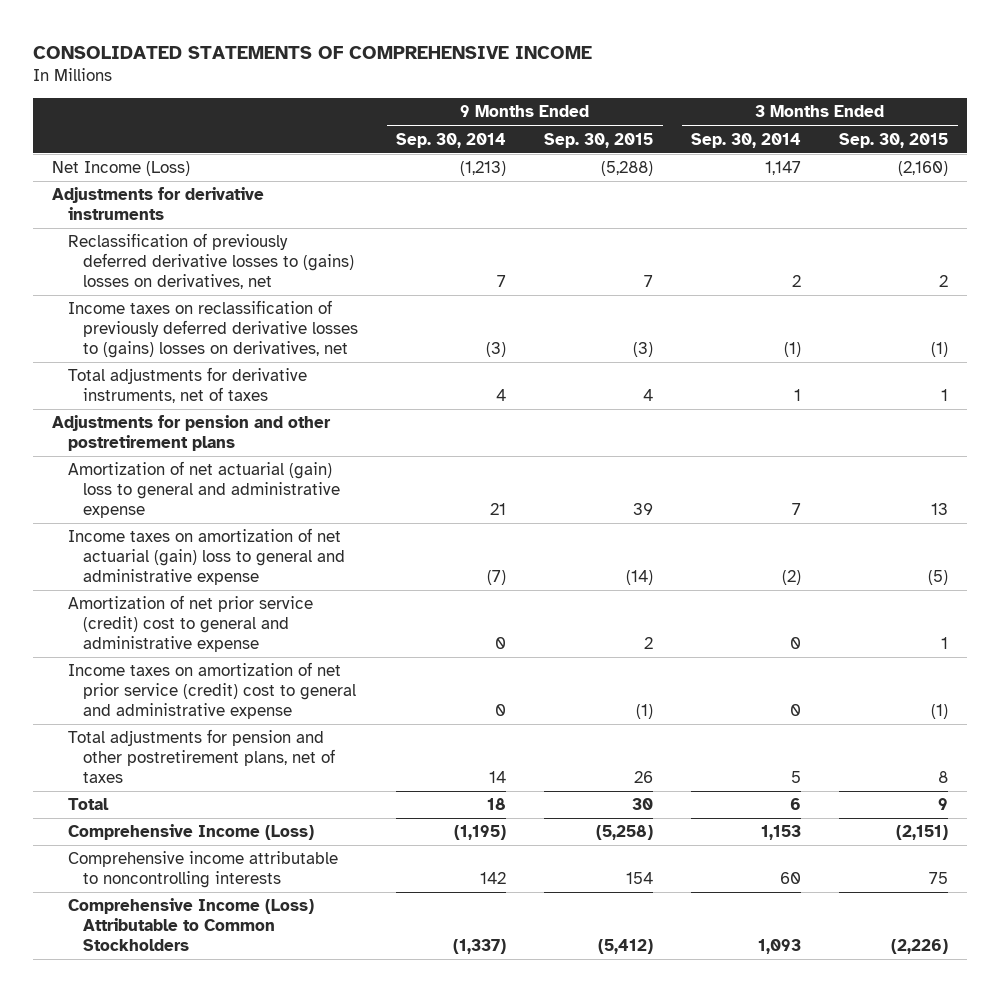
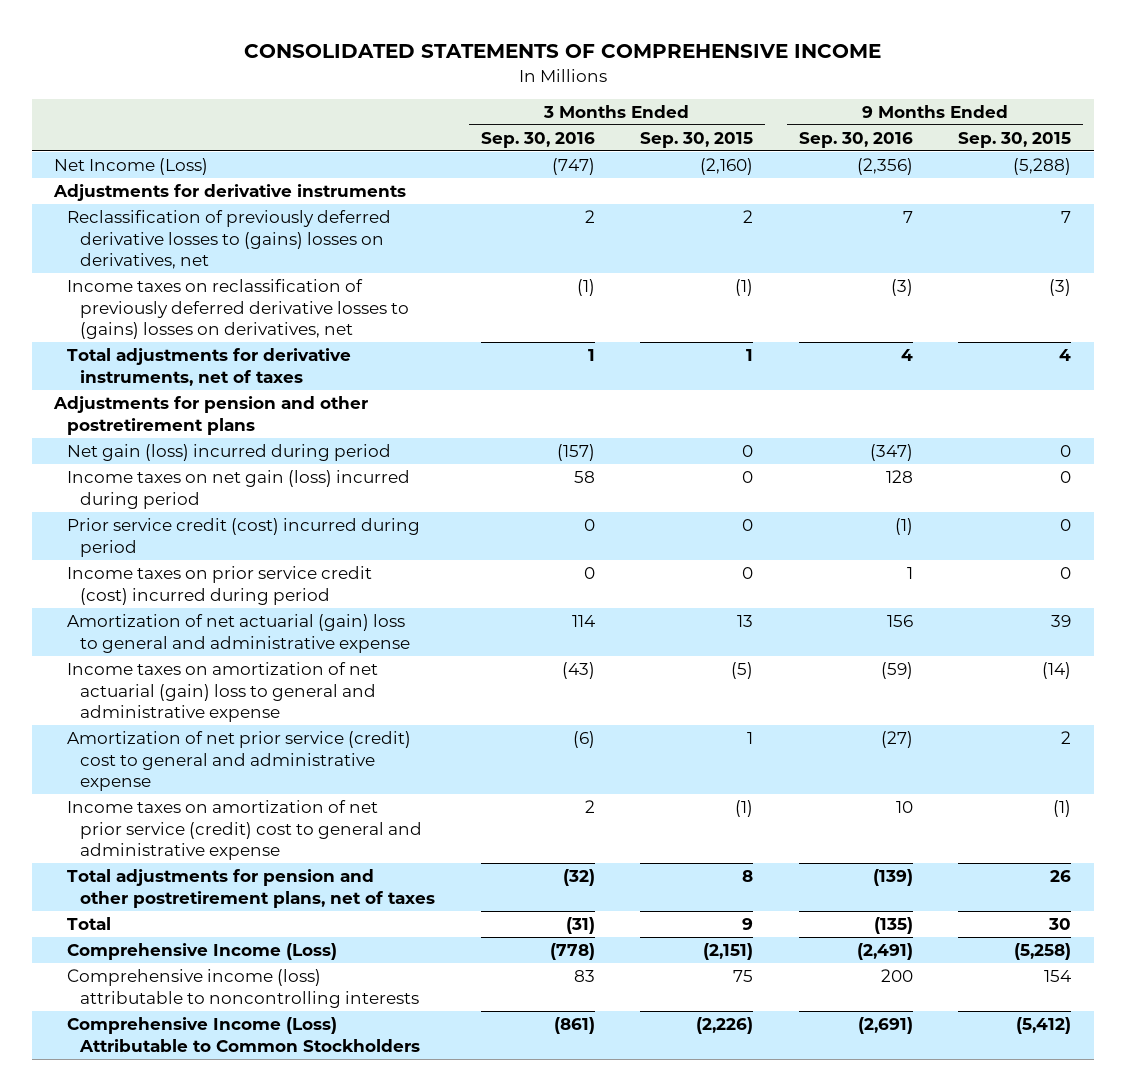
- | 9 Months Ended Sep. 30, 2014 | 9 Months Ended Sep. 30, 2015 | 3 Months Ended Sep. 30, 2014 | 3 Months Ended Sep. 30, 2015
+ | 3 Months Ended Sep. 30, 2016 | 3 Months Ended Sep. 30, 2015 | 9 Months Ended Sep. 30, 2016 | 9 Months Ended Sep. 30, 2015
+ Net gain (loss) incurred during period | (157) | 0 | (347) | 0
+ Income taxes on net gain (loss) incurred during period | 58 | 0 | 128 | 0
+ Prior service credit (cost) incurred during period | 0 | 0 | (1) | 0
+ Income taxes on prior service credit (cost) incurred during period | 0 | 0 | 1 | 0
- Comprehensive income attributable to noncontrolling interests | 142 | 154 | 60 | 75
+ Comprehensive income (loss) attributable to noncontrolling interests | 83 | 75 | 200 | 154

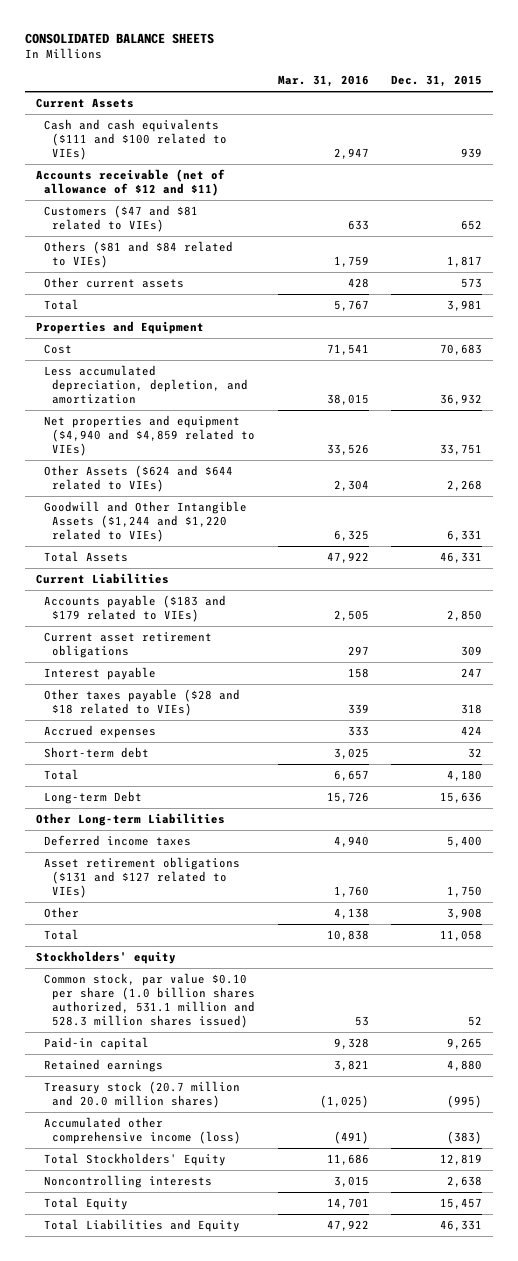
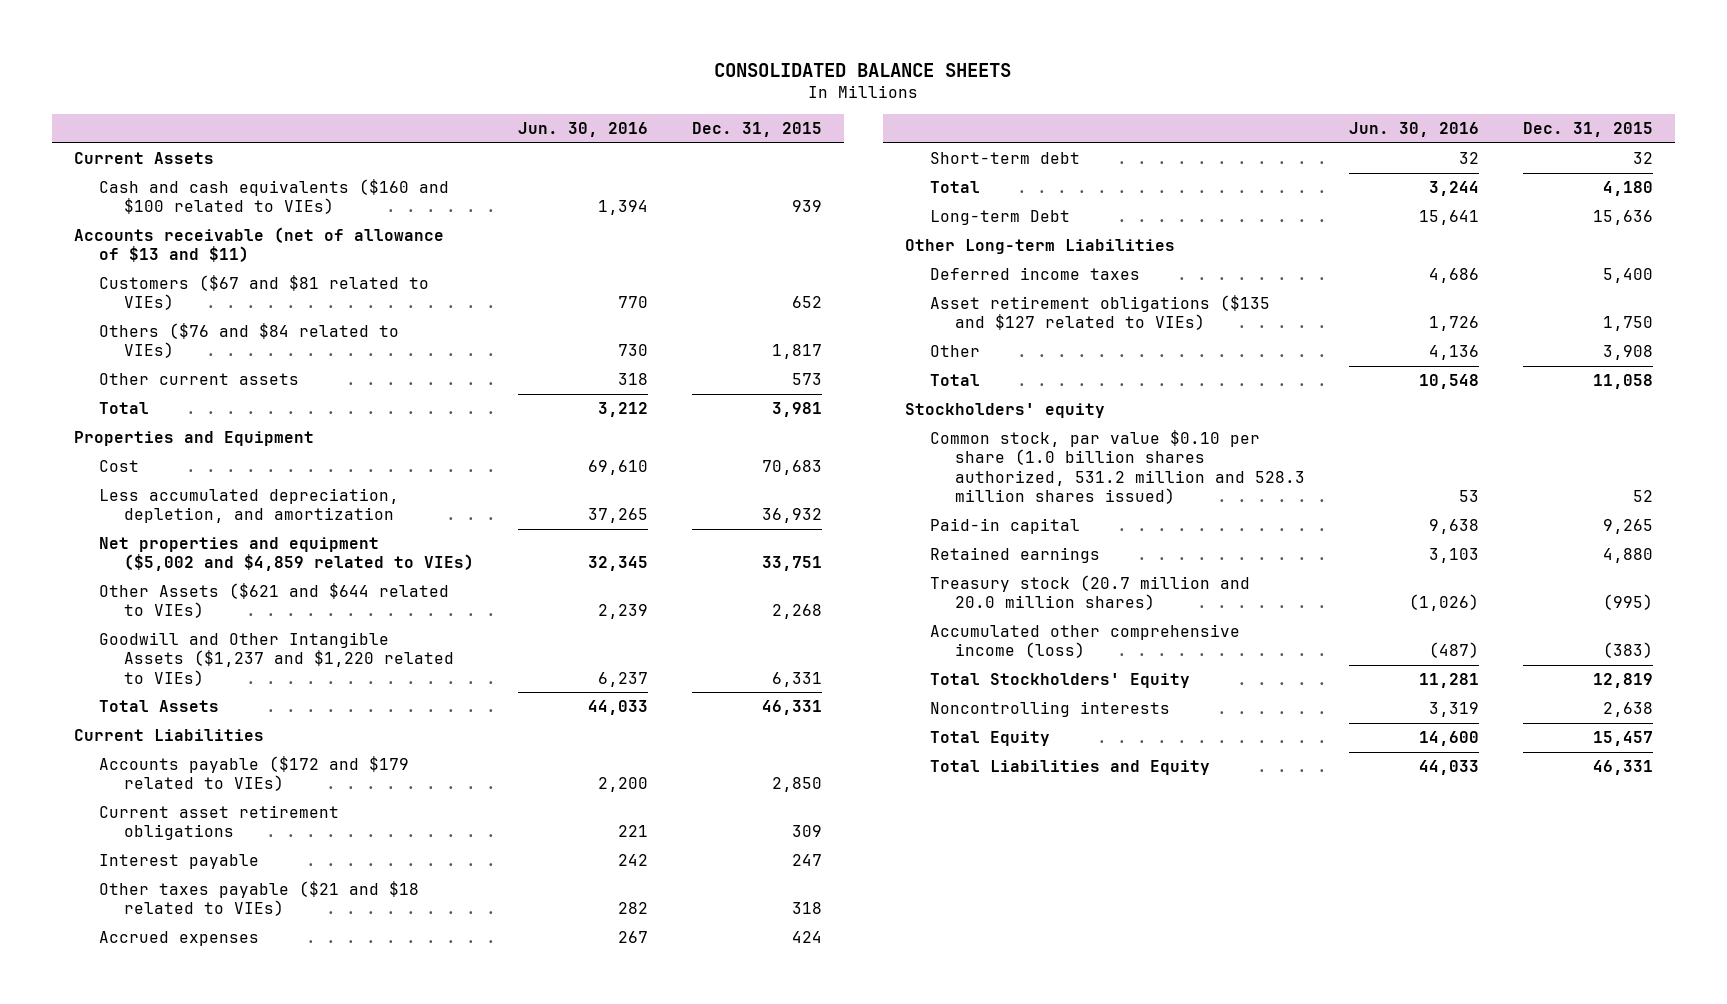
- | Mar. 31, 2016 | Dec. 31, 2015
+ | Jun. 30, 2016 | Dec. 31, 2015
- Cash and cash equivalents ($111 and $100 related to VIEs) | 2,947 | 939
- Accounts receivable (net of allowance of $12 and $11)
- Customers ($47 and $81 related to VIEs) | 633 | 652
- Others ($81 and $84 related to VIEs) | 1,759 | 1,817
+ Cash and cash equivalents ($160 and $100 related to VIEs) | 1,394 | 939
+ Accounts receivable (net of allowance of $13 and $11)
+ Customers ($67 and $81 related to VIEs) | 770 | 652
+ Others ($76 and $84 related to VIEs) | 730 | 1,817
- Net properties and equipment ($4,940 and $4,859 related to VIEs) | 33,526 | 33,751
- Other Assets ($624 and $644 related to VIEs) | 2,304 | 2,268
- Goodwill and Other Intangible Assets ($1,244 and $1,220 related to VIEs) | 6,325 | 6,331
+ Net properties and equipment ($5,002 and $4,859 related to VIEs) | 32,345 | 33,751
+ Other Assets ($621 and $644 related to VIEs) | 2,239 | 2,268
+ Goodwill and Other Intangible Assets ($1,237 and $1,220 related to VIEs) | 6,237 | 6,331
- Accounts payable ($183 and $179 related to VIEs) | 2,505 | 2,850
+ Accounts payable ($172 and $179 related to VIEs) | 2,200 | 2,850
- Other taxes payable ($28 and $18 related to VIEs) | 339 | 318
+ Other taxes payable ($21 and $18 related to VIEs) | 282 | 318
- Asset retirement obligations ($131 and $127 related to VIEs) | 1,760 | 1,750
+ Asset retirement obligations ($135 and $127 related to VIEs) | 1,726 | 1,750
- Common stock, par value $0.10 per share (1.0 billion shares authorized, 531.1 million and 528.3 million shares issued) | 53 | 52
+ Common stock, par value $0.10 per share (1.0 billion shares authorized, 531.2 million and 528.3 million shares issued) | 53 | 52

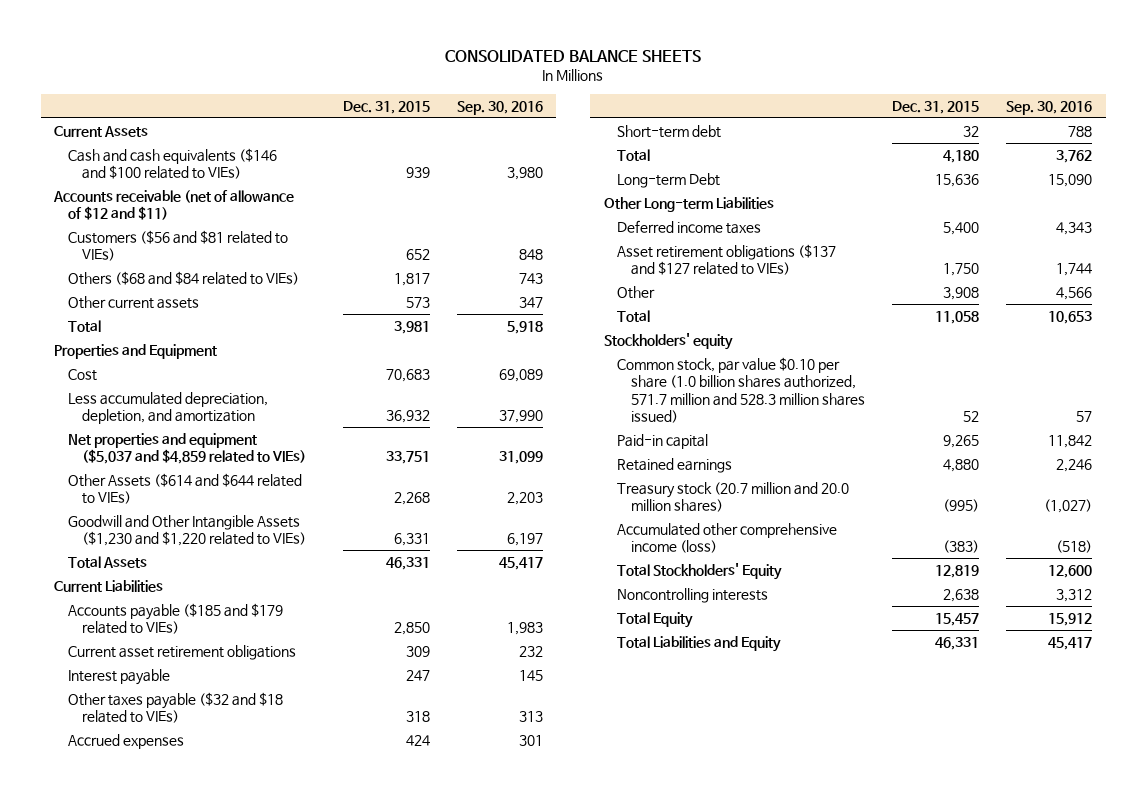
- | Jun. 30, 2016 | Dec. 31, 2015
+ | Dec. 31, 2015 | Sep. 30, 2016
- Cash and cash equivalents ($160 and $100 related to VIEs) | 1,394 | 939
- Accounts receivable (net of allowance of $13 and $11)
- Customers ($67 and $81 related to VIEs) | 770 | 652
- Others ($76 and $84 related to VIEs) | 730 | 1,817
+ Cash and cash equivalents ($146 and $100 related to VIEs) | 939 | 3,980
+ Accounts receivable (net of allowance of $12 and $11)
+ Customers ($56 and $81 related to VIEs) | 652 | 848
+ Others ($68 and $84 related to VIEs) | 1,817 | 743
- Net properties and equipment ($5,002 and $4,859 related to VIEs) | 32,345 | 33,751
- Other Assets ($621 and $644 related to VIEs) | 2,239 | 2,268
- Goodwill and Other Intangible Assets ($1,237 and $1,220 related to VIEs) | 6,237 | 6,331
+ Net properties and equipment ($5,037 and $4,859 related to VIEs) | 33,751 | 31,099
+ Other Assets ($614 and $644 related to VIEs) | 2,268 | 2,203
+ Goodwill and Other Intangible Assets ($1,230 and $1,220 related to VIEs) | 6,331 | 6,197
- Accounts payable ($172 and $179 related to VIEs) | 2,200 | 2,850
+ Accounts payable ($185 and $179 related to VIEs) | 2,850 | 1,983
- Other taxes payable ($21 and $18 related to VIEs) | 282 | 318
+ Other taxes payable ($32 and $18 related to VIEs) | 318 | 313
- Asset retirement obligations ($135 and $127 related to VIEs) | 1,726 | 1,750
+ Asset retirement obligations ($137 and $127 related to VIEs) | 1,750 | 1,744
- Common stock, par value $0.10 per share (1.0 billion shares authorized, 531.2 million and 528.3 million shares issued) | 53 | 52
+ Common stock, par value $0.10 per share (1.0 billion shares authorized, 571.7 million and 528.3 million shares issued) | 52 | 57

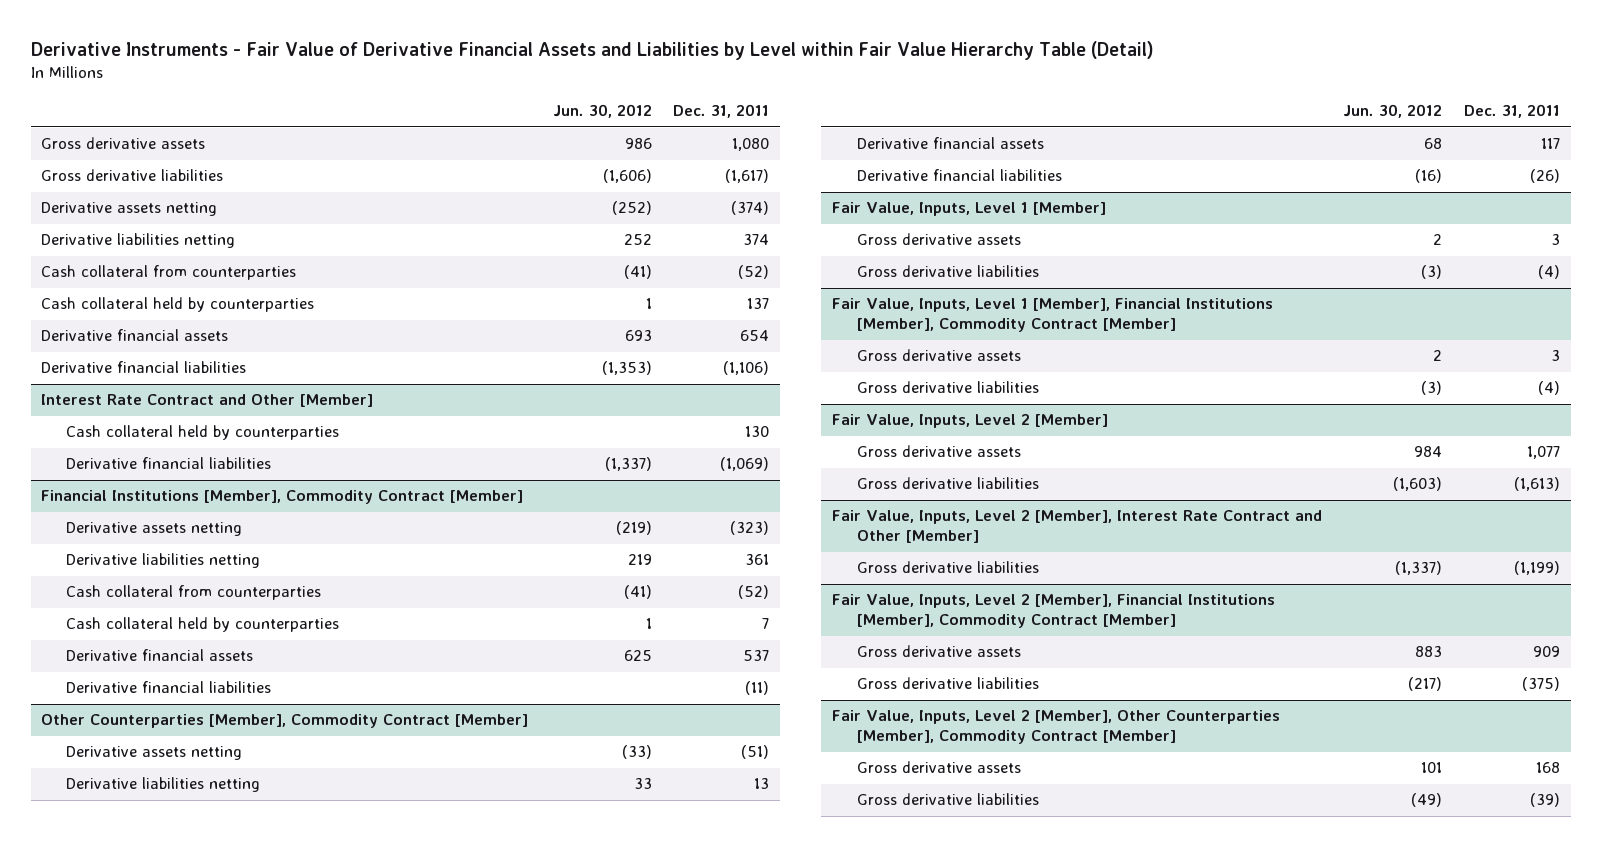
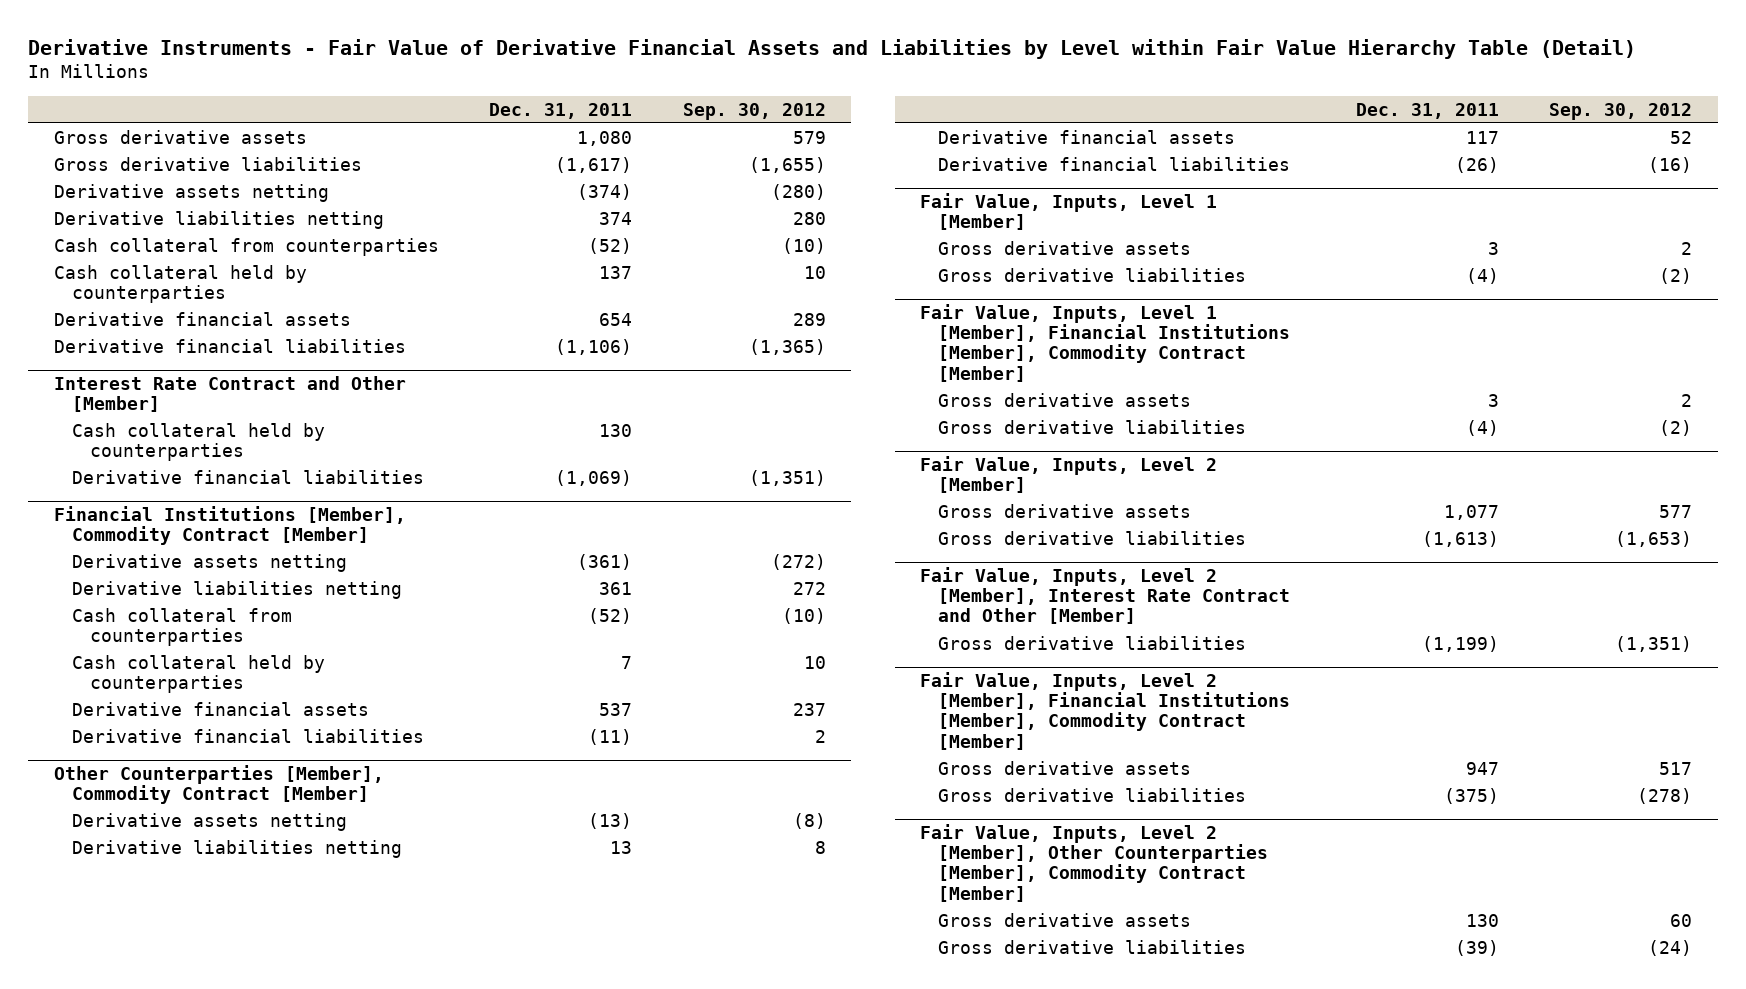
- | Jun. 30, 2012 | Dec. 31, 2011
+ | Dec. 31, 2011 | Sep. 30, 2012
@ Financial Institutions [Member], Commodity Contract [Member]
- Derivative assets netting | (219) | (323)
+ Derivative assets netting | (361) | (272)
@ Other Counterparties [Member], Commodity Contract [Member]
- Derivative assets netting | (33) | (51)
+ Derivative assets netting | (13) | (8)
@ Fair Value, Inputs, Level 2 [Member], Financial Institutions [Member], Commodity Contract [Member]
- Gross derivative assets | 883 | 909
+ Gross derivative assets | 947 | 517
@ Fair Value, Inputs, Level 2 [Member], Other Counterparties [Member], Commodity Contract [Member]
- Gross derivative assets | 101 | 168
+ Gross derivative assets | 130 | 60

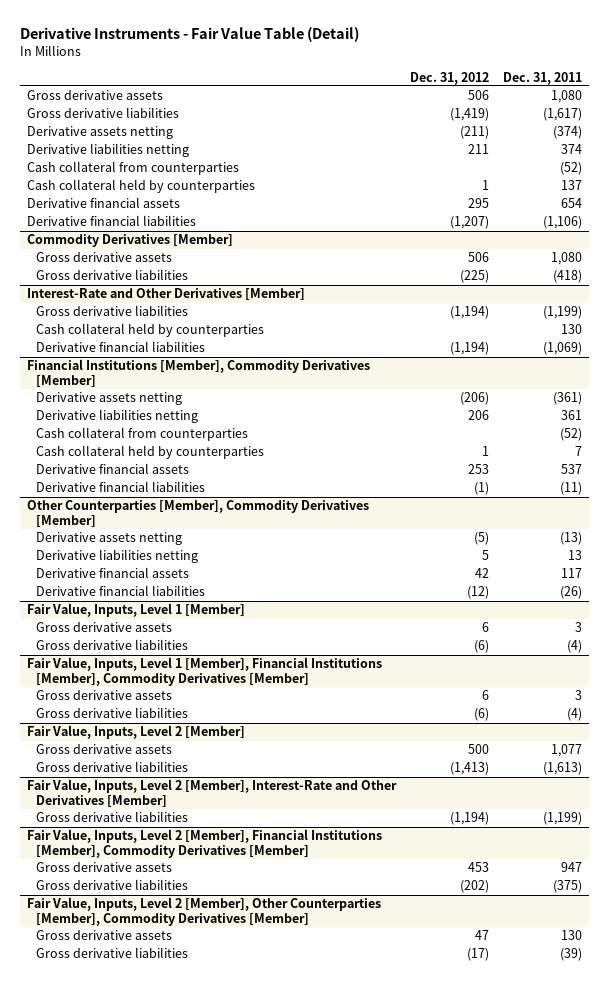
- Derivative Instruments - Fair Value of Derivative Financial Assets and Liabilities by Level within Fair Value Hierarchy Table (Detail)
+ Derivative Instruments - Fair Value Table (Detail)
- | Dec. 31, 2011 | Sep. 30, 2012
+ | Dec. 31, 2012 | Dec. 31, 2011
- Interest Rate Contract and Other [Member]
+ Commodity Derivatives [Member]
+ Gross derivative assets | 506 | 1,080
+ Gross derivative liabilities | (225) | (418)
+ Interest-Rate and Other Derivatives [Member]
+ Gross derivative liabilities | (1,194) | (1,199)
- Financial Institutions [Member], Commodity Contract [Member]
+ Financial Institutions [Member], Commodity Derivatives [Member]
- Other Counterparties [Member], Commodity Contract [Member]
+ Other Counterparties [Member], Commodity Derivatives [Member]
- Fair Value, Inputs, Level 1 [Member], Financial Institutions [Member], Commodity Contract [Member]
+ Fair Value, Inputs, Level 1 [Member], Financial Institutions [Member], Commodity Derivatives [Member]
- Fair Value, Inputs, Level 2 [Member], Interest Rate Contract and Other [Member]
+ Fair Value, Inputs, Level 2 [Member], Interest-Rate and Other Derivatives [Member]
- Fair Value, Inputs, Level 2 [Member], Financial Institutions [Member], Commodity Contract [Member]
+ Fair Value, Inputs, Level 2 [Member], Financial Institutions [Member], Commodity Derivatives [Member]
- Fair Value, Inputs, Level 2 [Member], Other Counterparties [Member], Commodity Contract [Member]
+ Fair Value, Inputs, Level 2 [Member], Other Counterparties [Member], Commodity Derivatives [Member]

